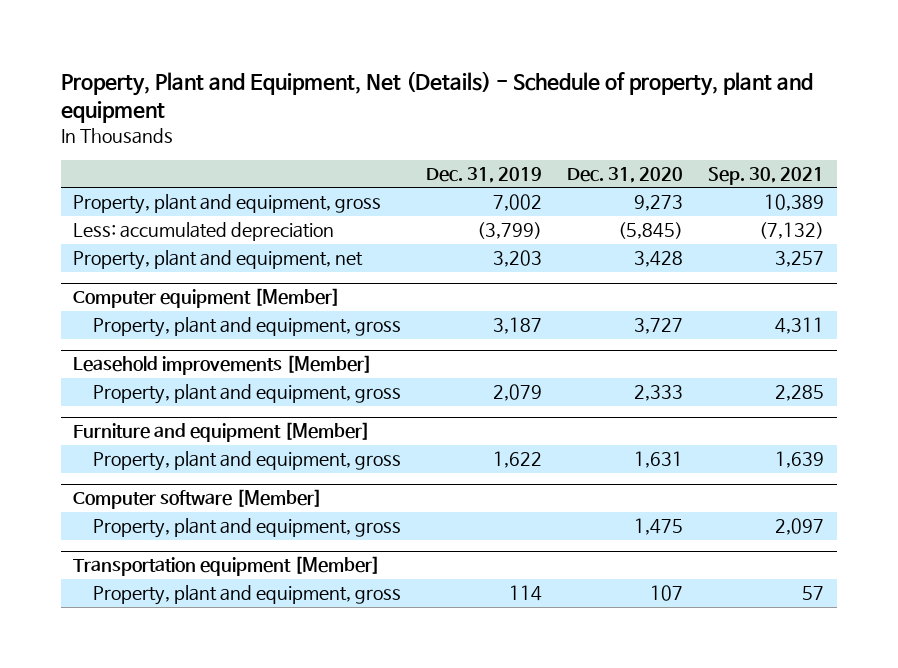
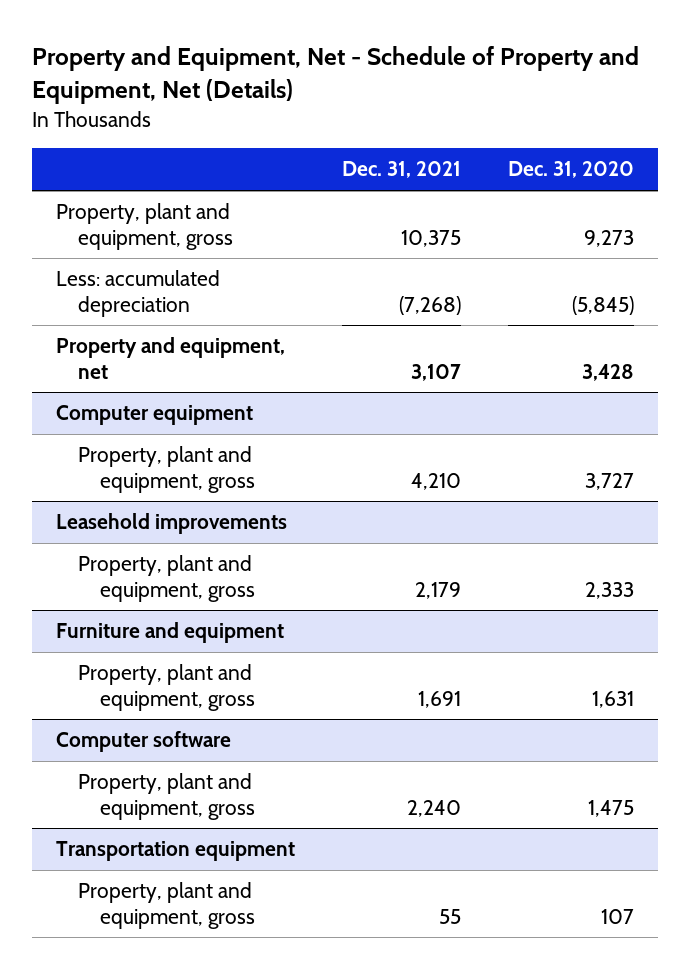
- Property, Plant and Equipment, Net (Details) - Schedule of property, plant and equipment
+ Property and Equipment, Net - Schedule of Property and Equipment, Net (Details)
- | Dec. 31, 2019 | Dec. 31, 2020 | Sep. 30, 2021
+ | Dec. 31, 2021 | Dec. 31, 2020
- Property, plant and equipment, net | 3,203 | 3,428 | 3,257
- Computer equipment [Member]
+ Property and equipment, net | 3,107 | 3,428
+ Computer equipment
- Leasehold improvements [Member]
+ Leasehold improvements
- Furniture and equipment [Member]
+ Furniture and equipment
- Computer software [Member]
+ Computer software
- Transportation equipment [Member]
+ Transportation equipment

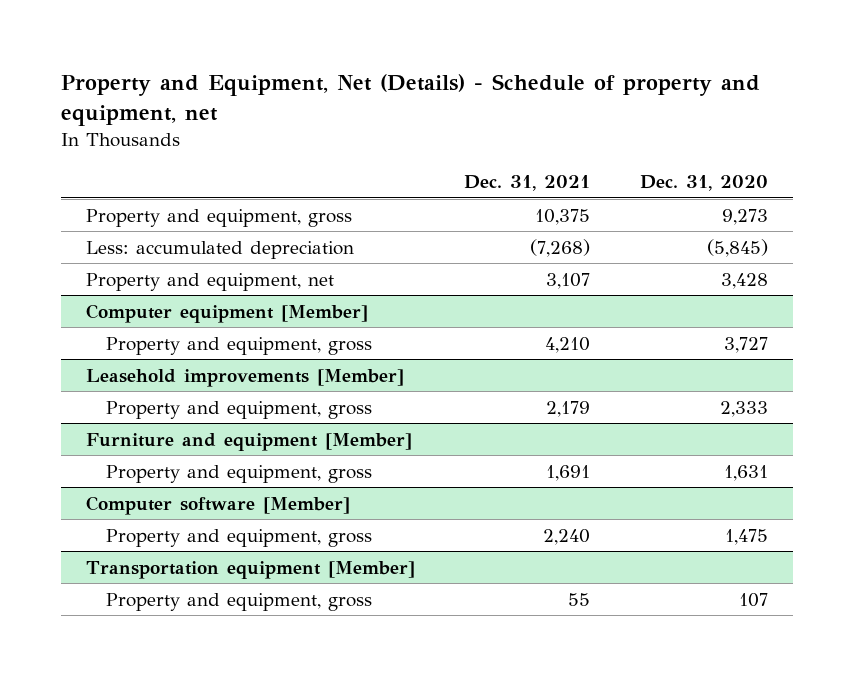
- Property and Equipment, Net - Schedule of Property and Equipment, Net (Details)
+ Property and Equipment, Net (Details) - Schedule of property and equipment, net
- Property, plant and equipment, gross | 10,375 | 9,273
+ Property and equipment, gross | 10,375 | 9,273
- Computer equipment
- Property, plant and equipment, gross | 4,210 | 3,727
- Leasehold improvements
- Property, plant and equipment, gross | 2,179 | 2,333
- Furniture and equipment
- Property, plant and equipment, gross | 1,691 | 1,631
- Computer software
- Property, plant and equipment, gross | 2,240 | 1,475
- Transportation equipment
- Property, plant and equipment, gross | 55 | 107
+ Computer equipment [Member]
+ Property and equipment, gross | 4,210 | 3,727
+ Leasehold improvements [Member]
+ Property and equipment, gross | 2,179 | 2,333
+ Furniture and equipment [Member]
+ Property and equipment, gross | 1,691 | 1,631
+ Computer software [Member]
+ Property and equipment, gross | 2,240 | 1,475
+ Transportation equipment [Member]
+ Property and equipment, gross | 55 | 107

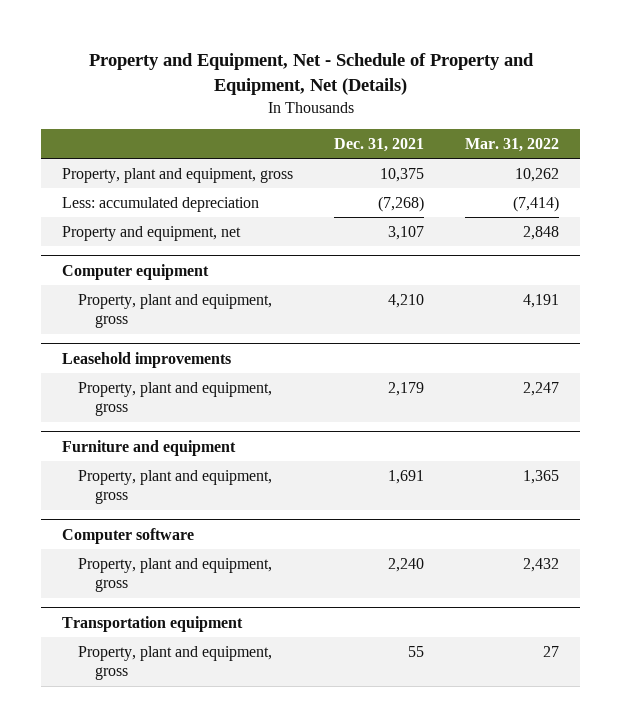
- Property and Equipment, Net (Details) - Schedule of property and equipment, net
+ Property and Equipment, Net - Schedule of Property and Equipment, Net (Details)
- | Dec. 31, 2021 | Dec. 31, 2020
+ | Dec. 31, 2021 | Mar. 31, 2022
- Property and equipment, gross | 10,375 | 9,273
+ Property, plant and equipment, gross | 10,375 | 10,262
- Computer equipment [Member]
- Property and equipment, gross | 4,210 | 3,727
- Leasehold improvements [Member]
- Property and equipment, gross | 2,179 | 2,333
- Furniture and equipment [Member]
- Property and equipment, gross | 1,691 | 1,631
- Computer software [Member]
- Property and equipment, gross | 2,240 | 1,475
- Transportation equipment [Member]
- Property and equipment, gross | 55 | 107
+ Computer equipment
+ Property, plant and equipment, gross | 4,210 | 4,191
+ Leasehold improvements
+ Property, plant and equipment, gross | 2,179 | 2,247
+ Furniture and equipment
+ Property, plant and equipment, gross | 1,691 | 1,365
+ Computer software
+ Property, plant and equipment, gross | 2,240 | 2,432
+ Transportation equipment
+ Property, plant and equipment, gross | 55 | 27

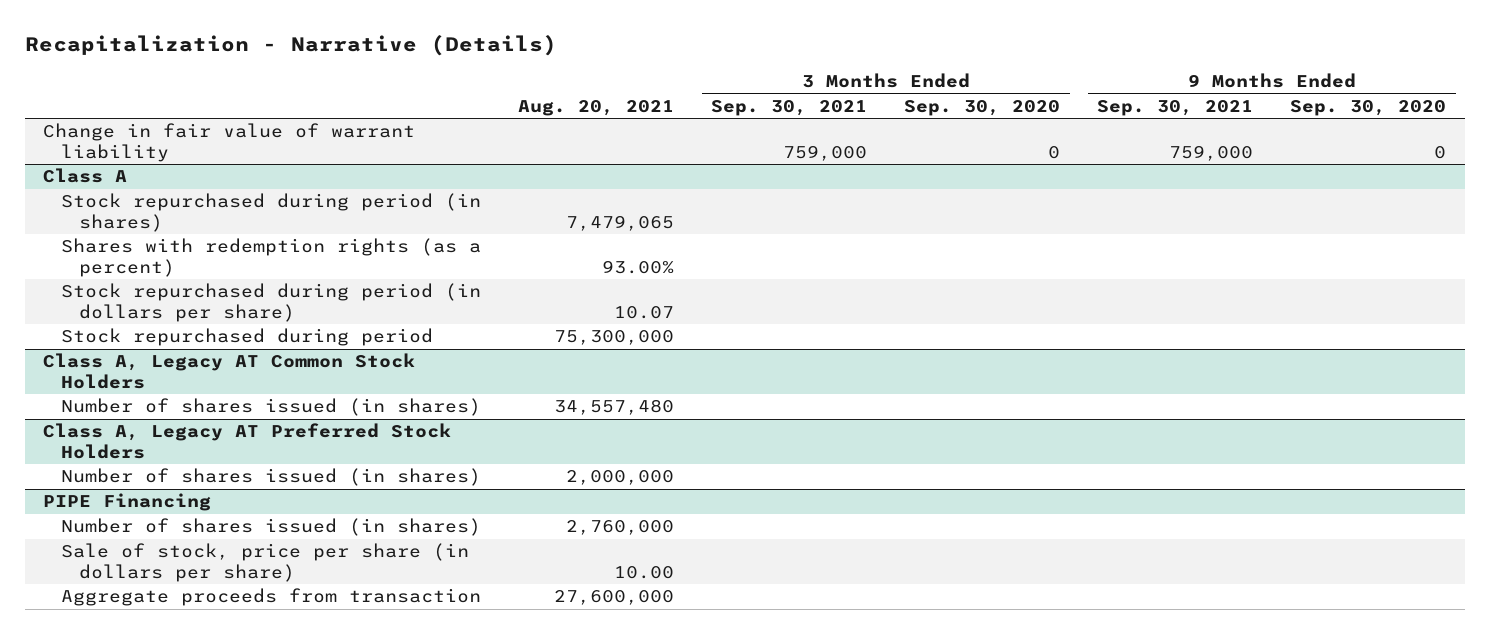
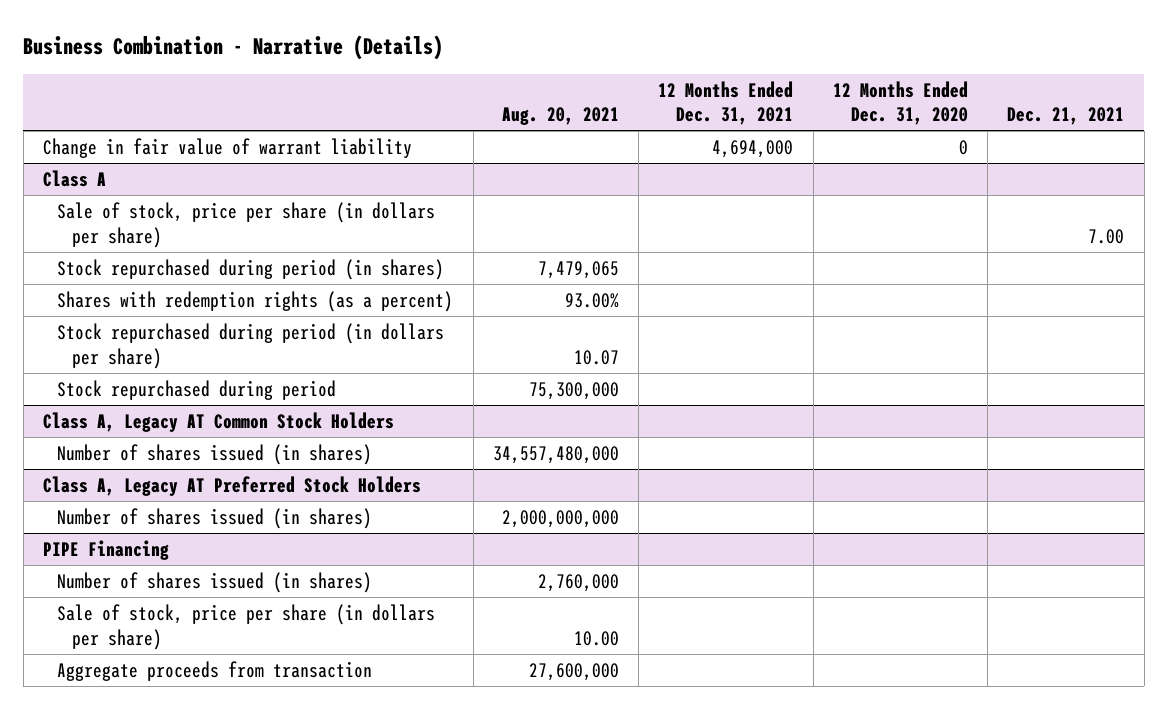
- Recapitalization - Narrative (Details)
+ Business Combination - Narrative (Details)
- | Aug. 20, 2021 | 3 Months Ended Sep. 30, 2021 | 3 Months Ended Sep. 30, 2020 | 9 Months Ended Sep. 30, 2021 | 9 Months Ended Sep. 30, 2020
+ | Aug. 20, 2021 | 12 Months Ended Dec. 31, 2021 | 12 Months Ended Dec. 31, 2020 | Dec. 21, 2021
@ Class A
+ Sale of stock, price per share (in dollars per share) | | | | 7.00
@ Class A, Legacy AT Common Stock Holders
- Number of shares issued (in shares) | 34,557,480 | | | |
+ Number of shares issued (in shares) | 34,557,480,000 | | |
@ Class A, Legacy AT Preferred Stock Holders
- Number of shares issued (in shares) | 2,000,000 | | | |
+ Number of shares issued (in shares) | 2,000,000,000 | | |

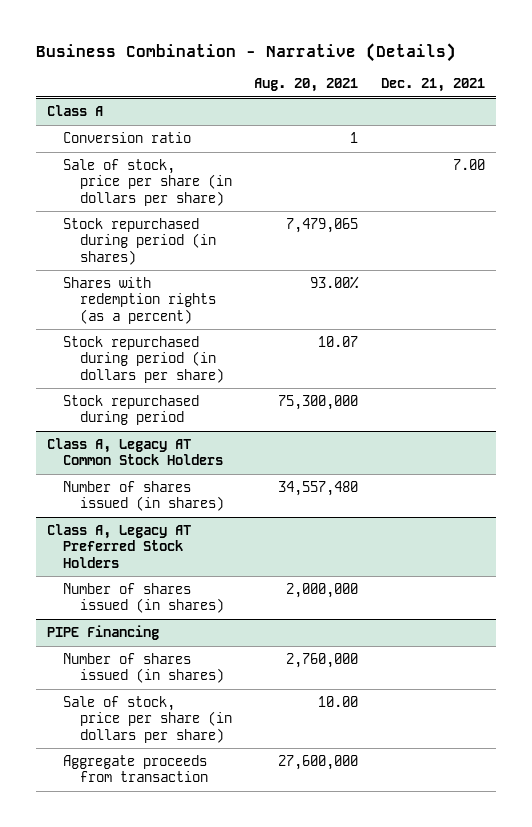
- | Aug. 20, 2021 | 12 Months Ended Dec. 31, 2021 | 12 Months Ended Dec. 31, 2020 | Dec. 21, 2021
+ | Aug. 20, 2021 | Dec. 21, 2021
- Change in fair value of warrant liability | | 4,694,000 | 0 |
@ Class A
+ Conversion ratio | 1 |
@ Class A, Legacy AT Common Stock Holders
- Number of shares issued (in shares) | 34,557,480,000 | | |
+ Number of shares issued (in shares) | 34,557,480 |
@ Class A, Legacy AT Preferred Stock Holders
- Number of shares issued (in shares) | 2,000,000,000 | | |
+ Number of shares issued (in shares) | 2,000,000 |

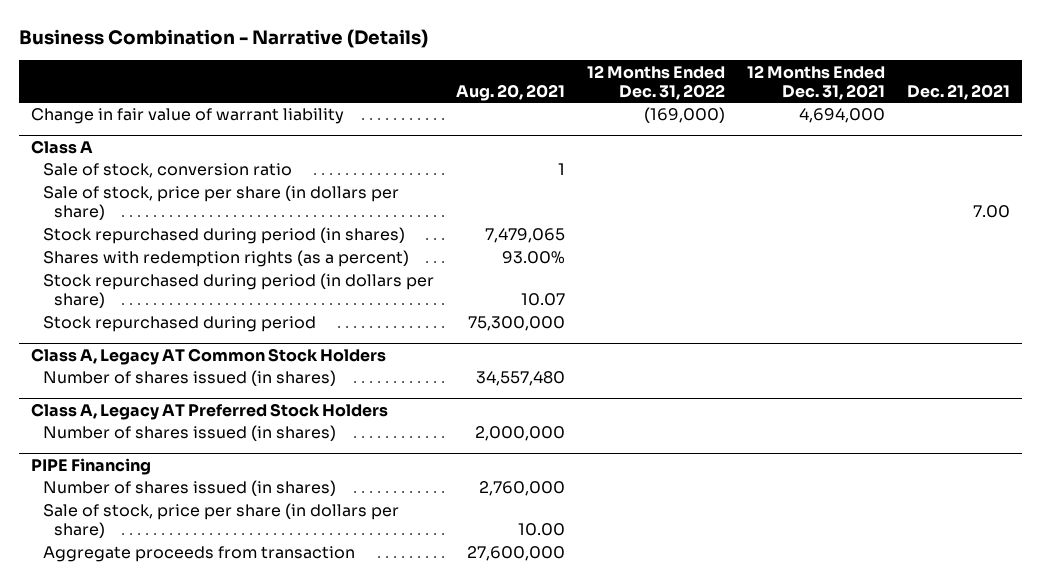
- | Aug. 20, 2021 | Dec. 21, 2021
+ | Aug. 20, 2021 | 12 Months Ended Dec. 31, 2022 | 12 Months Ended Dec. 31, 2021 | Dec. 21, 2021
+ Change in fair value of warrant liability | | (169,000) | 4,694,000 |
@ Class A
- Conversion ratio | 1 |
+ Sale of stock, conversion ratio | 1 | | |

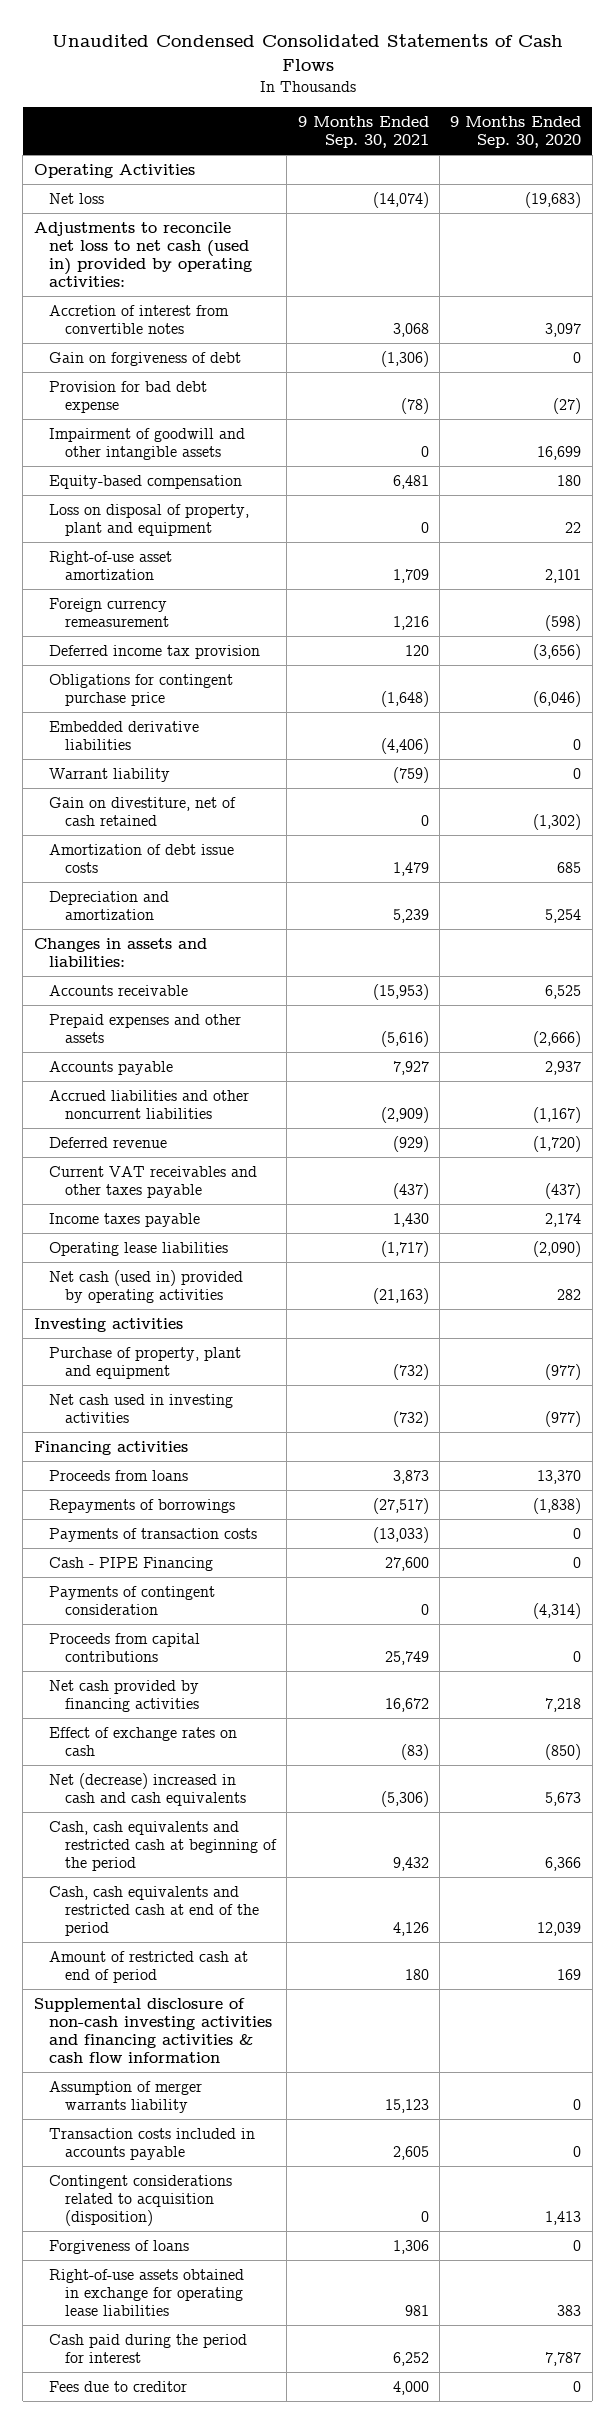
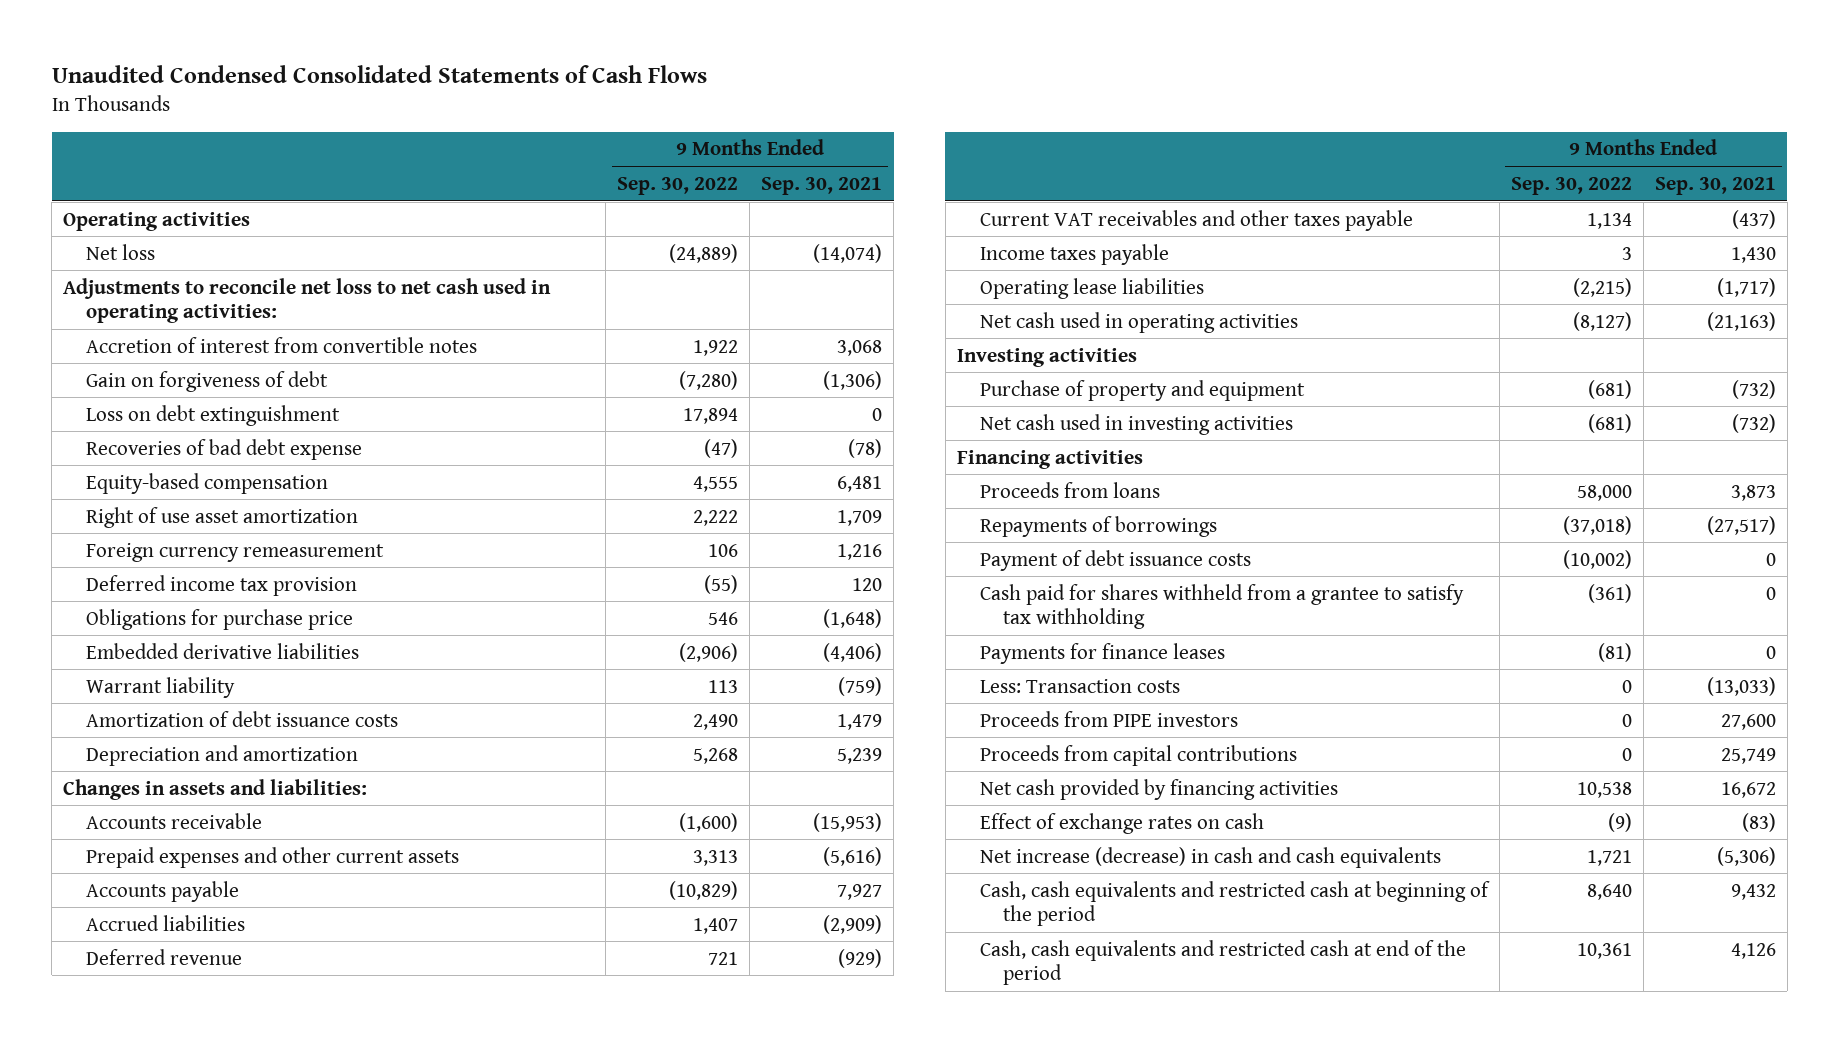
- | 9 Months Ended Sep. 30, 2021 | 9 Months Ended Sep. 30, 2020
+ | 9 Months Ended Sep. 30, 2022 | 9 Months Ended Sep. 30, 2021
- Operating Activities
+ Operating activities
- Adjustments to reconcile net loss to net cash (used in) provided by operating activities:
+ Adjustments to reconcile net loss to net cash used in operating activities:
- Provision for bad debt expense | (78) | (27)
- Impairment of goodwill and other intangible assets | 0 | 16,699
+ Loss on debt extinguishment | 17,894 | 0
+ Recoveries of bad debt expense | (47) | (78)
- Loss on disposal of property, plant and equipment | 0 | 22
- Right-of-use asset amortization | 1,709 | 2,101
+ Right of use asset amortization | 2,222 | 1,709
- Obligations for contingent purchase price | (1,648) | (6,046)
+ Obligations for purchase price | 546 | (1,648)
- Gain on divestiture, net of cash retained | 0 | (1,302)
- Amortization of debt issue costs | 1,479 | 685
+ Amortization of debt issuance costs | 2,490 | 1,479
- Prepaid expenses and other assets | (5,616) | (2,666)
+ Prepaid expenses and other current assets | 3,313 | (5,616)
- Accrued liabilities and other noncurrent liabilities | (2,909) | (1,167)
+ Accrued liabilities | 1,407 | (2,909)
- Net cash (used in) provided by operating activities | (21,163) | 282
+ Net cash used in operating activities | (8,127) | (21,163)
- Purchase of property, plant and equipment | (732) | (977)
+ Purchase of property and equipment | (681) | (732)
- Payments of transaction costs | (13,033) | 0
- Cash - PIPE Financing | 27,600 | 0
- Payments of contingent consideration | 0 | (4,314)
+ Payment of debt issuance costs | (10,002) | 0
+ Cash paid for shares withheld from a grantee to satisfy tax withholding | (361) | 0
+ Payments for finance leases | (81) | 0
+ Less: Transaction costs | 0 | (13,033)
+ Proceeds from PIPE investors | 0 | 27,600
- Net (decrease) increased in cash and cash equivalents | (5,306) | 5,673
+ Net increase (decrease) in cash and cash equivalents | 1,721 | (5,306)
- Amount of restricted cash at end of period | 180 | 169
- Supplemental disclosure of non-cash investing activities and financing activities & cash flow information
- Assumption of merger warrants liability | 15,123 | 0
- Transaction costs included in accounts payable | 2,605 | 0
- Contingent considerations related to acquisition (disposition) | 0 | 1,413
- Forgiveness of loans | 1,306 | 0
- Right-of-use assets obtained in exchange for operating lease liabilities | 981 | 383
- Cash paid during the period for interest | 6,252 | 7,787
- Fees due to creditor | 4,000 | 0

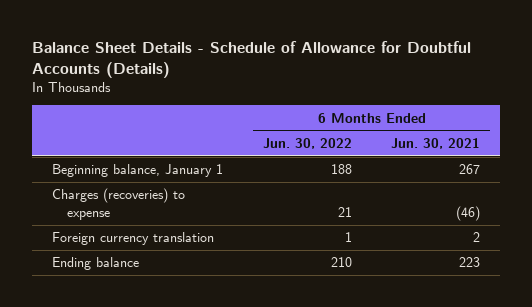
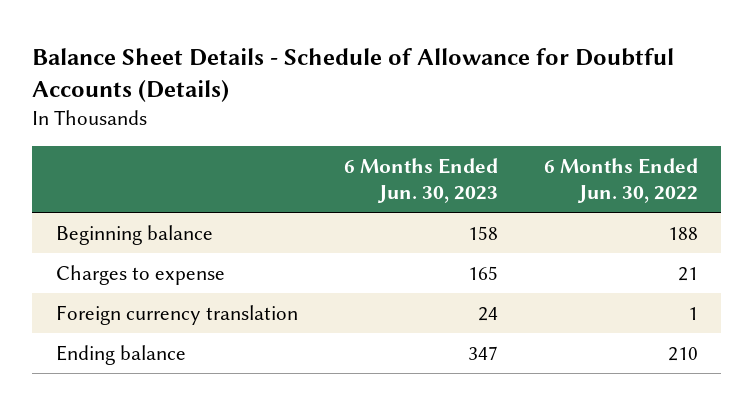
- | 6 Months Ended Jun. 30, 2022 | 6 Months Ended Jun. 30, 2021
+ | 6 Months Ended Jun. 30, 2023 | 6 Months Ended Jun. 30, 2022
- Beginning balance, January 1 | 188 | 267
- Charges (recoveries) to expense | 21 | (46)
+ Beginning balance | 158 | 188
+ Charges to expense | 165 | 21

